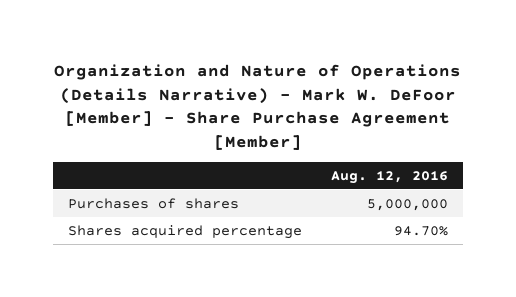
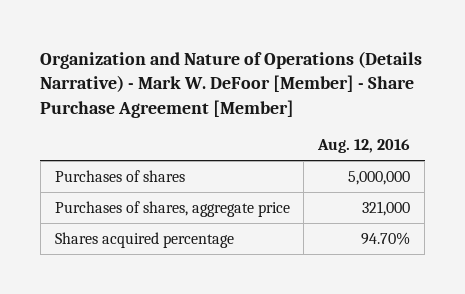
+ Purchases of shares, aggregate price | 321,000

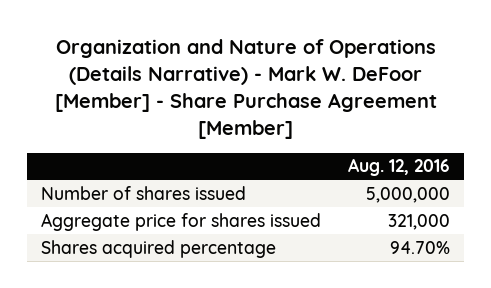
- Purchases of shares | 5,000,000
- Purchases of shares, aggregate price | 321,000
+ Number of shares issued | 5,000,000
+ Aggregate price for shares issued | 321,000

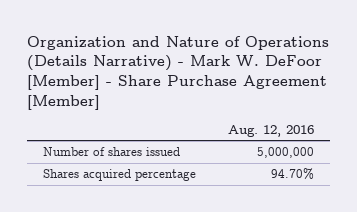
- Aggregate price for shares issued | 321,000

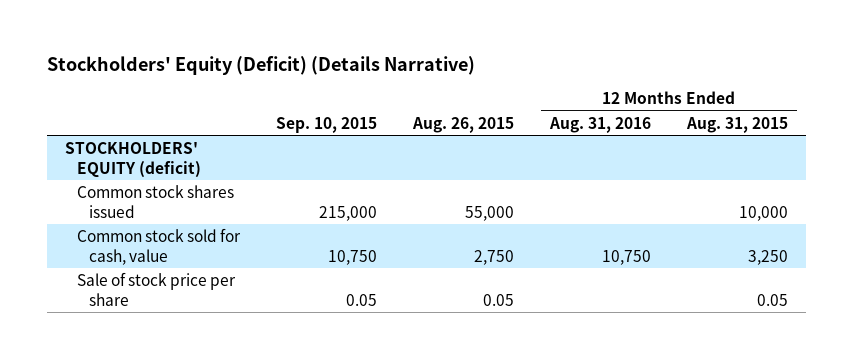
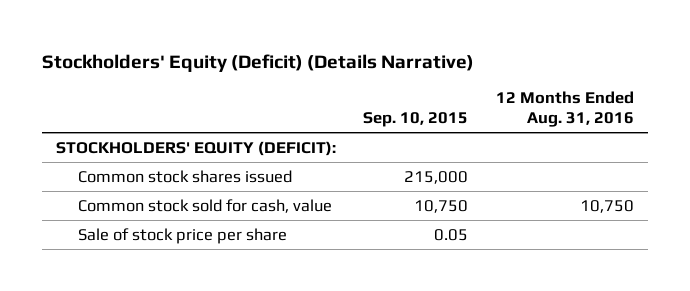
- | Sep. 10, 2015 | Aug. 26, 2015 | 12 Months Ended Aug. 31, 2016 | 12 Months Ended Aug. 31, 2015
+ | Sep. 10, 2015 | 12 Months Ended Aug. 31, 2016
- STOCKHOLDERS' EQUITY (deficit)
+ STOCKHOLDERS' EQUITY (DEFICIT):

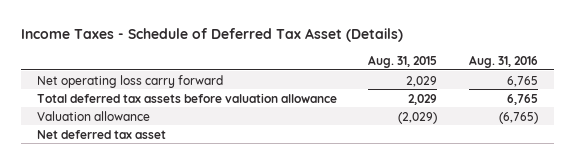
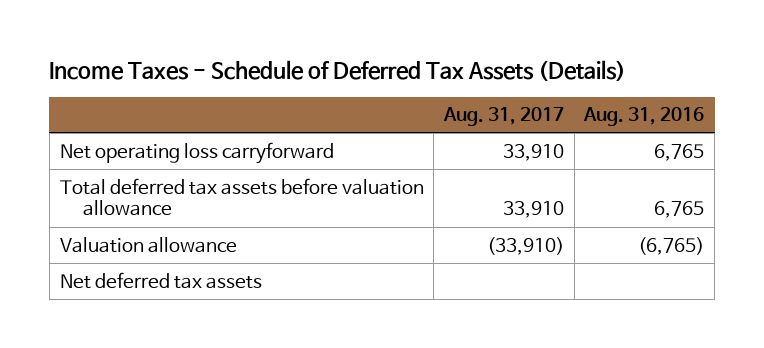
- Income Taxes - Schedule of Deferred Tax Asset (Details)
+ Income Taxes - Schedule of Deferred Tax Assets (Details)
- | Aug. 31, 2015 | Aug. 31, 2016
+ | Aug. 31, 2017 | Aug. 31, 2016
- Net operating loss carry forward | 2,029 | 6,765
+ Net operating loss carryforward | 33,910 | 6,765
- Net deferred tax asset
+ Net deferred tax assets

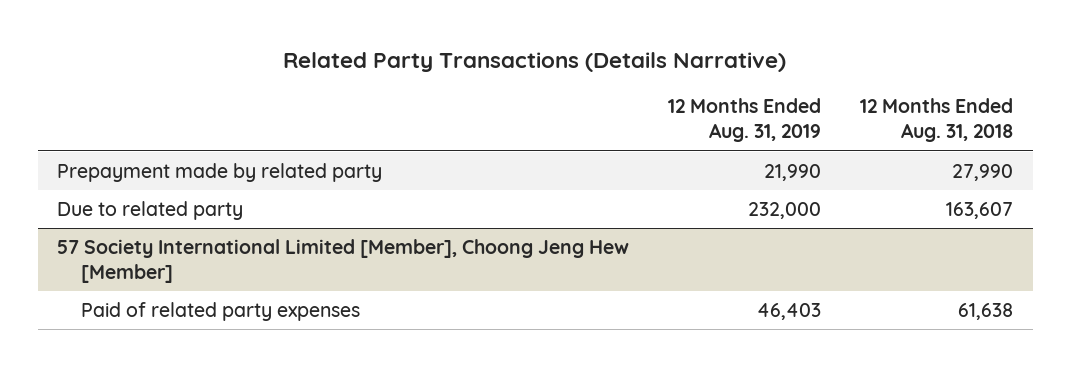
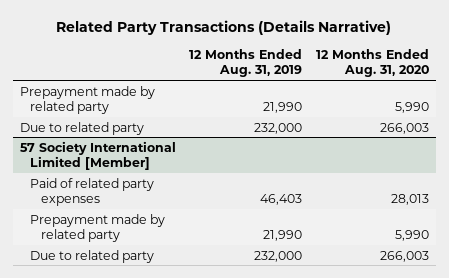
- | 12 Months Ended Aug. 31, 2019 | 12 Months Ended Aug. 31, 2018
+ | 12 Months Ended Aug. 31, 2019 | 12 Months Ended Aug. 31, 2020
- 57 Society International Limited [Member], Choong Jeng Hew [Member]
+ 57 Society International Limited [Member]
+ Prepayment made by related party | 21,990 | 5,990
+ Due to related party | 232,000 | 266,003

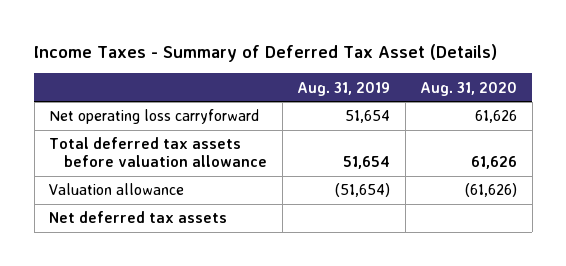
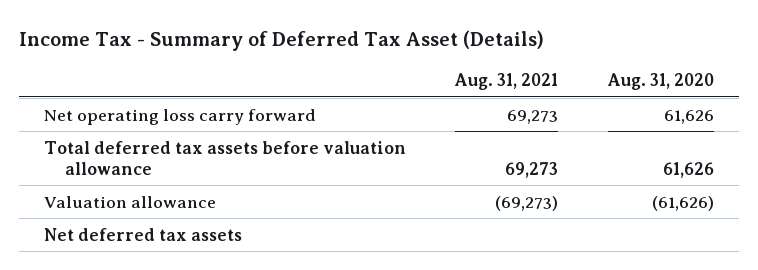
- Income Taxes - Summary of Deferred Tax Asset (Details)
+ Income Tax - Summary of Deferred Tax Asset (Details)
- | Aug. 31, 2019 | Aug. 31, 2020
+ | Aug. 31, 2021 | Aug. 31, 2020
- Net operating loss carryforward | 51,654 | 61,626
+ Net operating loss carry forward | 69,273 | 61,626

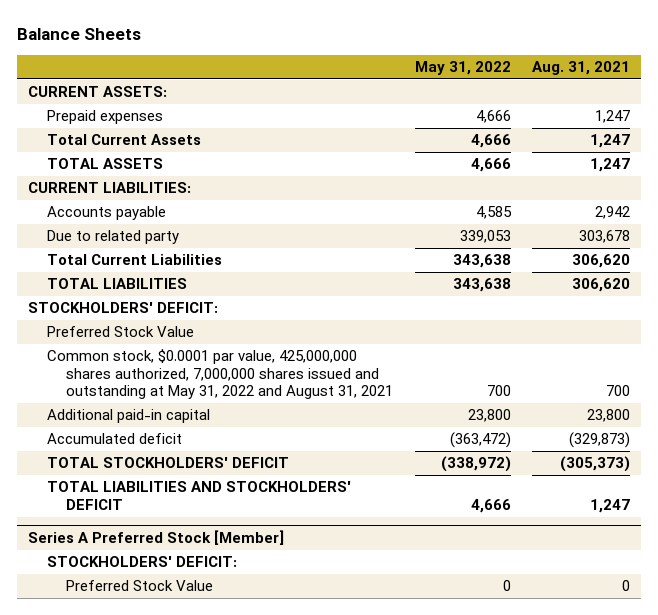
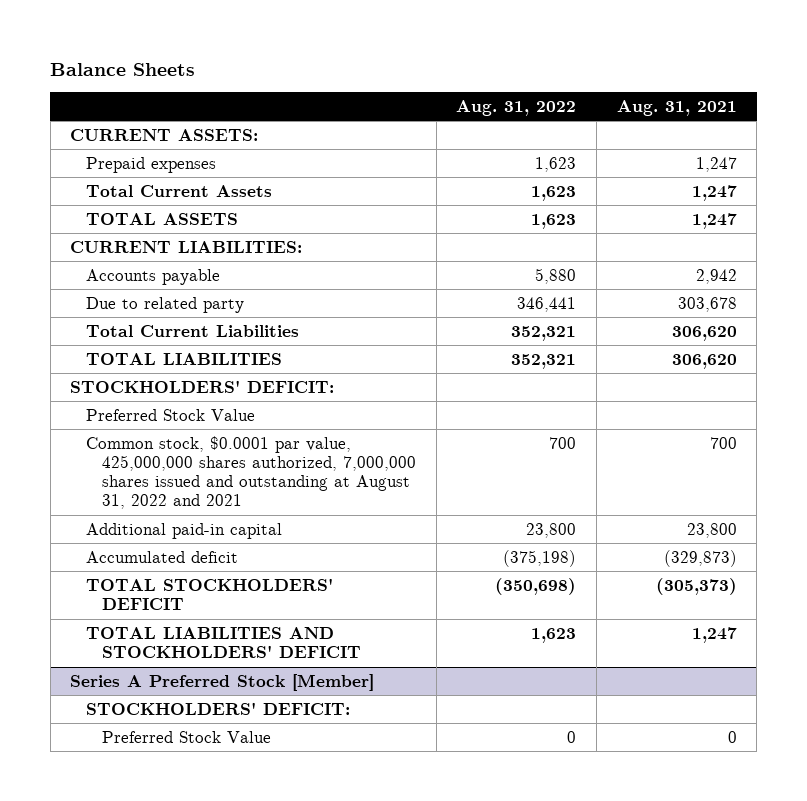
- | May 31, 2022 | Aug. 31, 2021
+ | Aug. 31, 2022 | Aug. 31, 2021
- Common stock, $0.0001 par value, 425,000,000 shares authorized, 7,000,000 shares issued and outstanding at May 31, 2022 and August 31, 2021 | 700 | 700
+ Common stock, $0.0001 par value, 425,000,000 shares authorized, 7,000,000 shares issued and outstanding at August 31, 2022 and 2021 | 700 | 700

